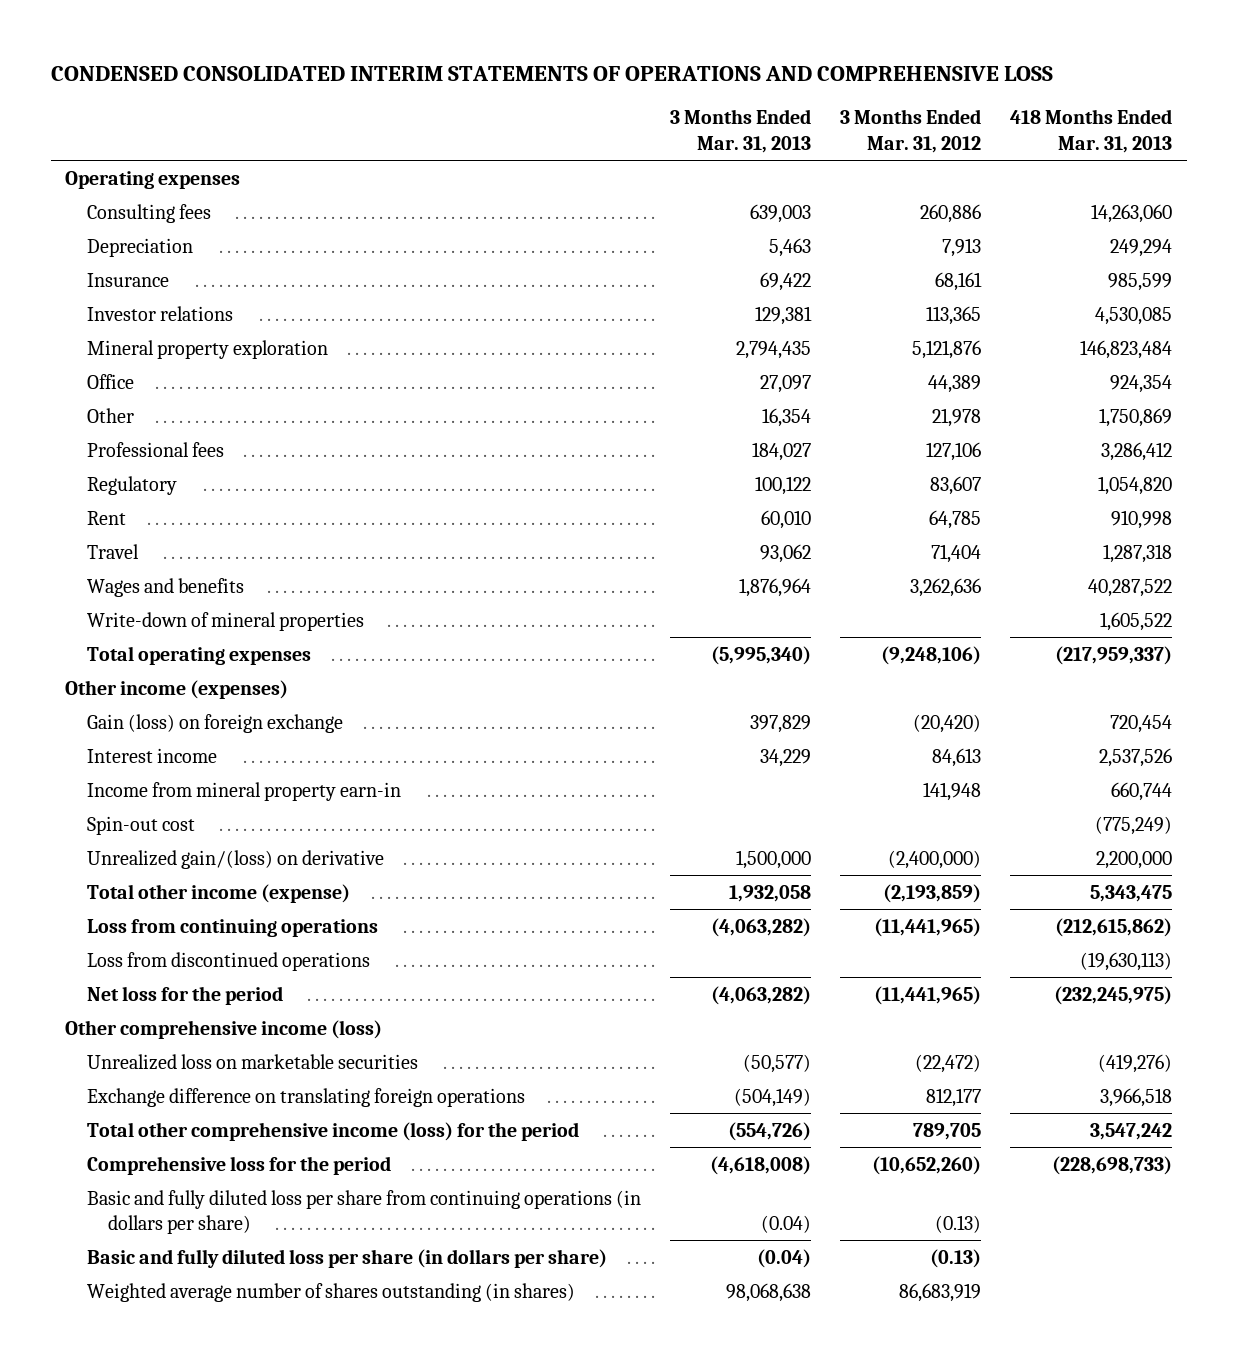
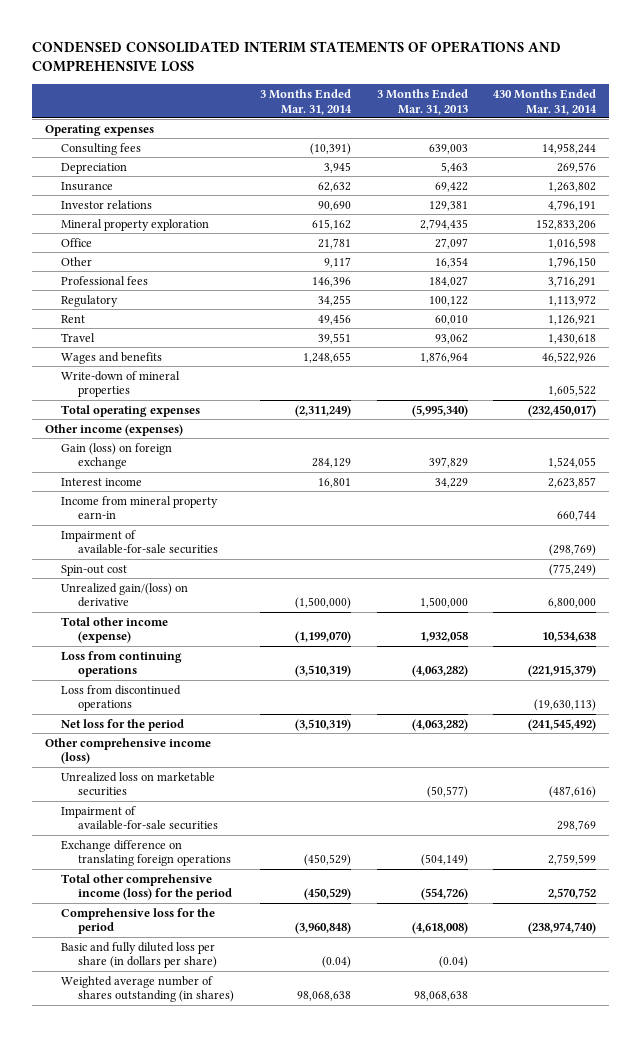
- | 3 Months Ended Mar. 31, 2013 | 3 Months Ended Mar. 31, 2012 | 418 Months Ended Mar. 31, 2013
+ | 3 Months Ended Mar. 31, 2014 | 3 Months Ended Mar. 31, 2013 | 430 Months Ended Mar. 31, 2014
+ Impairment of available-for-sale securities | | | (298,769)
+ Impairment of available-for-sale securities | | | 298,769
- Basic and fully diluted loss per share from continuing operations (in dollars per share) | (0.04) | (0.13) |

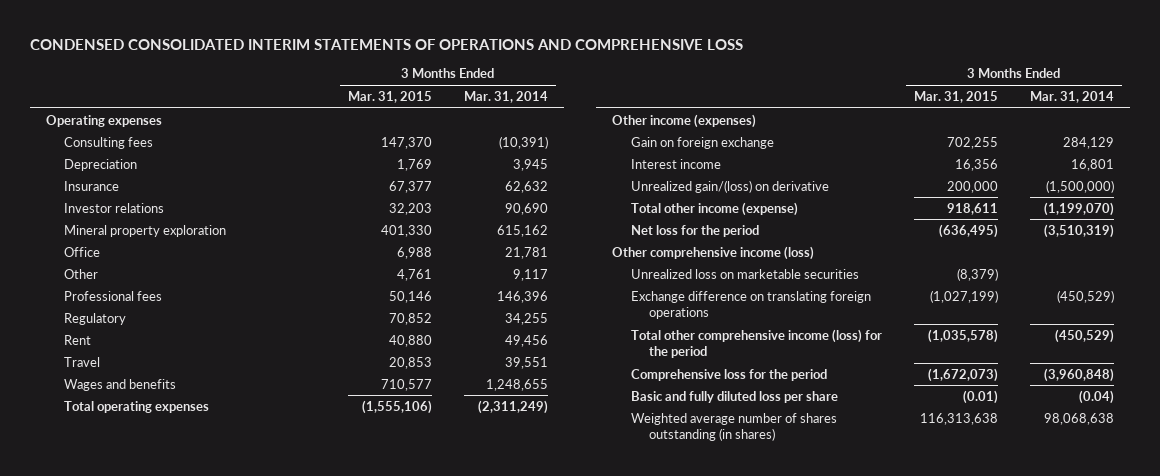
- | 3 Months Ended Mar. 31, 2014 | 3 Months Ended Mar. 31, 2013 | 430 Months Ended Mar. 31, 2014
+ | 3 Months Ended Mar. 31, 2015 | 3 Months Ended Mar. 31, 2014
- Write-down of mineral properties | | | 1,605,522
- Gain (loss) on foreign exchange | 284,129 | 397,829 | 1,524,055
+ Gain on foreign exchange | 702,255 | 284,129
- Income from mineral property earn-in | | | 660,744
- Impairment of available-for-sale securities | | | (298,769)
- Spin-out cost | | | (775,249)
- Loss from continuing operations | (3,510,319) | (4,063,282) | (221,915,379)
- Loss from discontinued operations | | | (19,630,113)
- Impairment of available-for-sale securities | | | 298,769
- Basic and fully diluted loss per share (in dollars per share) | (0.04) | (0.04) |
+ Basic and fully diluted loss per share | (0.01) | (0.04)

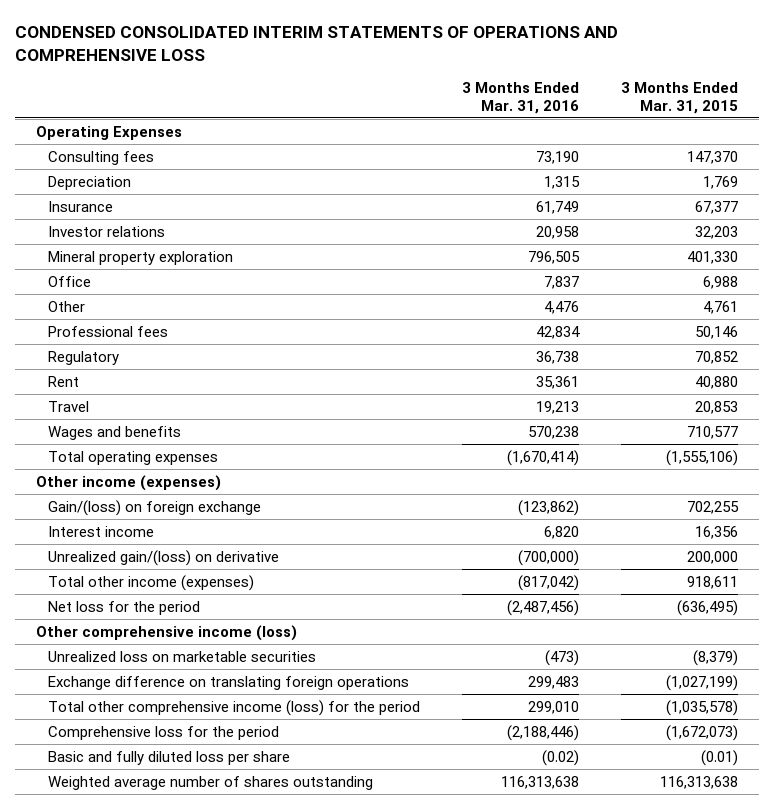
- | 3 Months Ended Mar. 31, 2015 | 3 Months Ended Mar. 31, 2014
+ | 3 Months Ended Mar. 31, 2016 | 3 Months Ended Mar. 31, 2015
- Operating expenses
+ Operating Expenses
- Gain on foreign exchange | 702,255 | 284,129
+ Gain/(loss) on foreign exchange | (123,862) | 702,255
- Total other income (expense) | 918,611 | (1,199,070)
+ Total other income (expenses) | (817,042) | 918,611
- Weighted average number of shares outstanding (in shares) | 116,313,638 | 98,068,638
+ Weighted average number of shares outstanding | 116,313,638 | 116,313,638

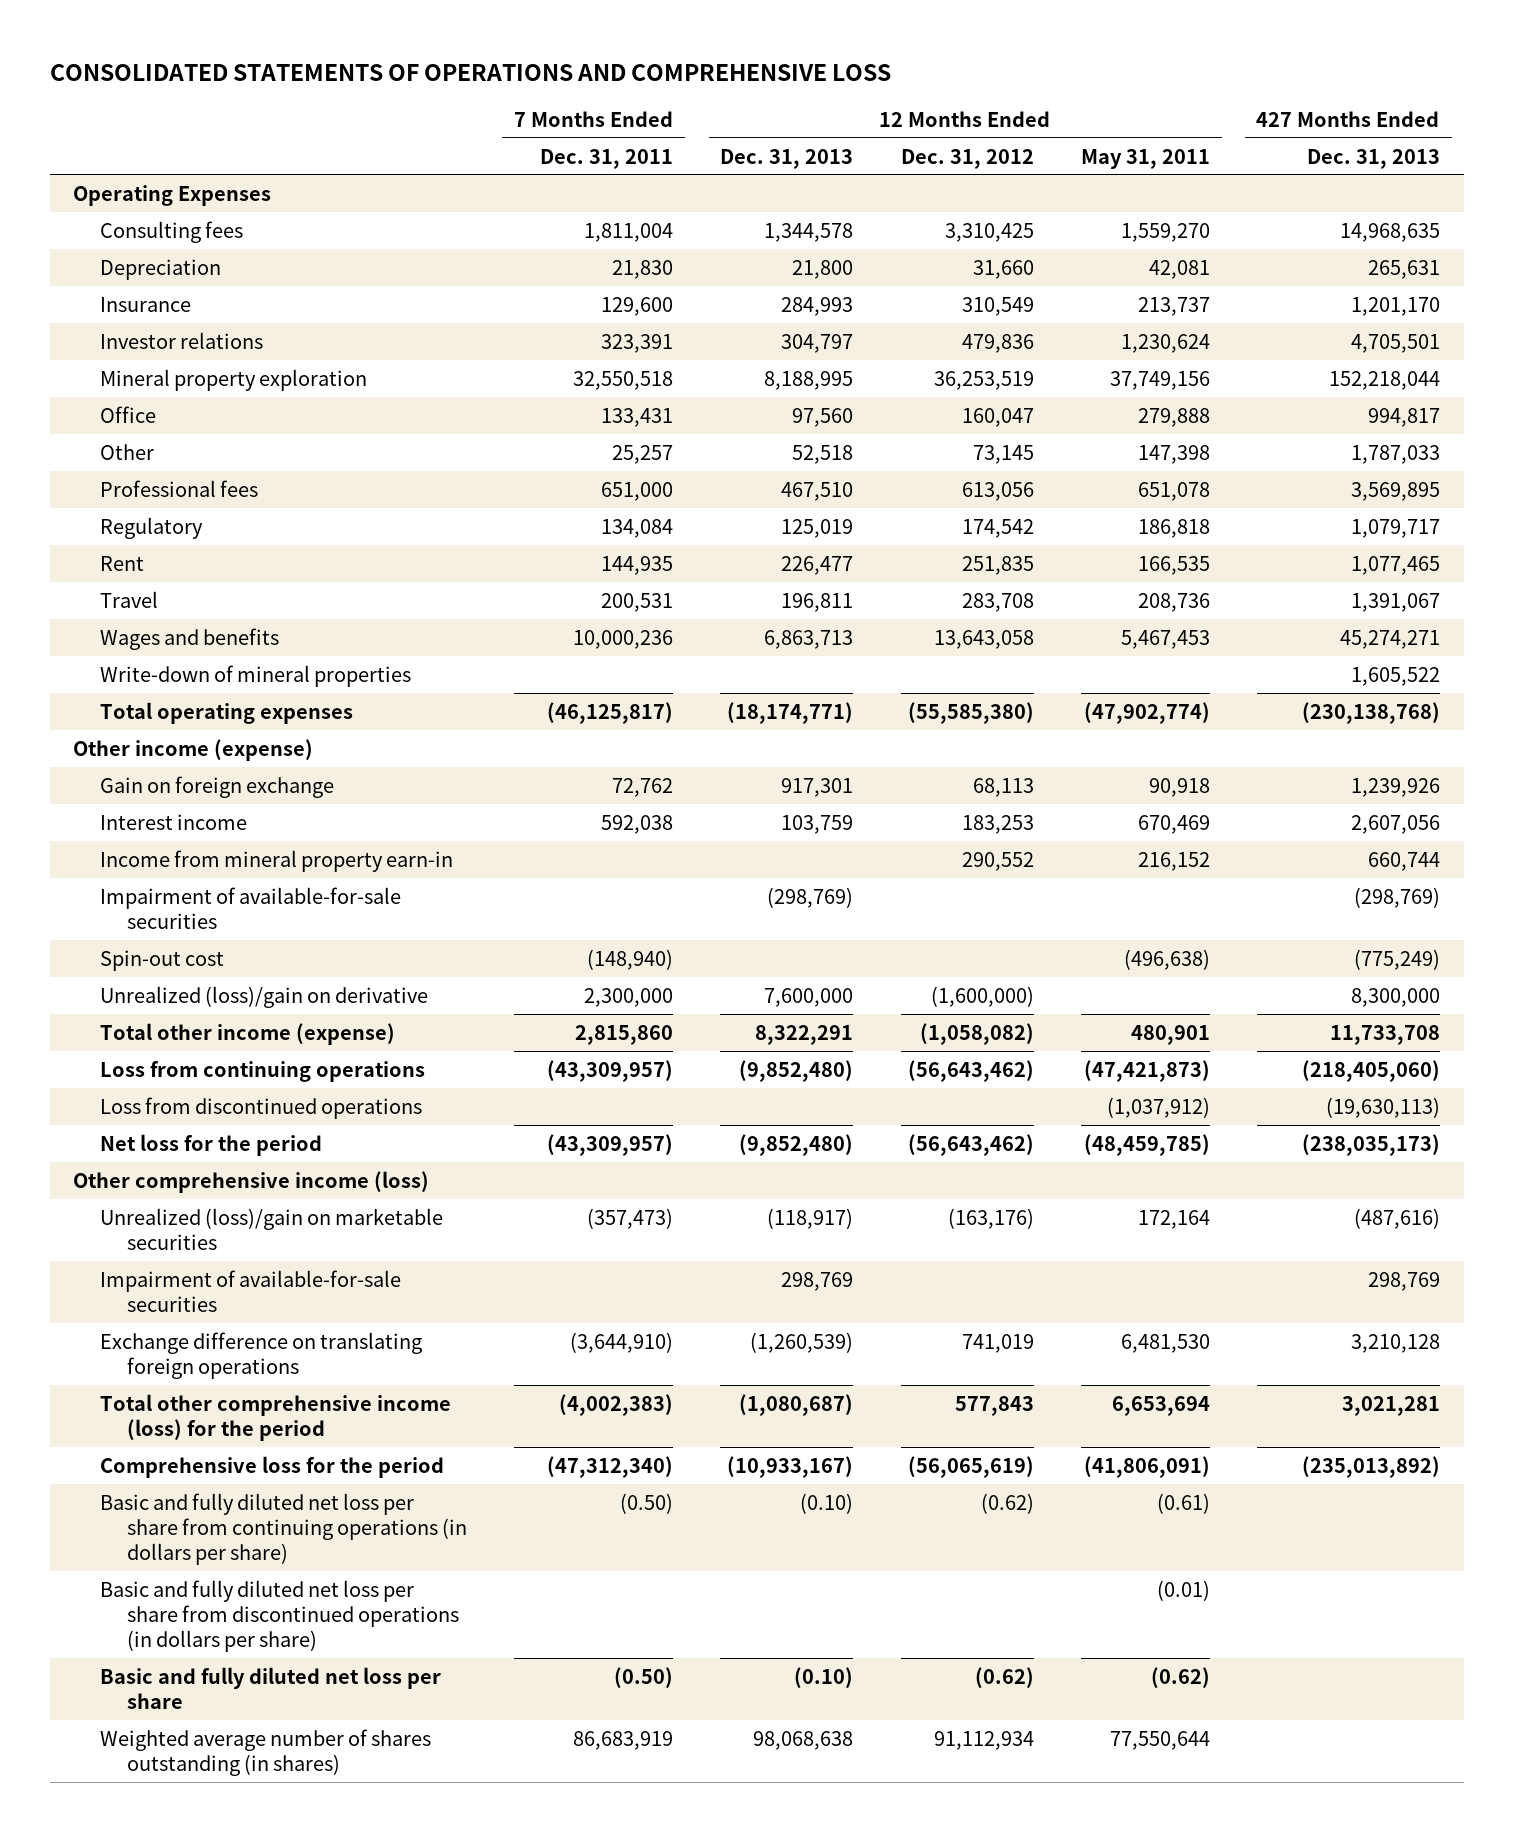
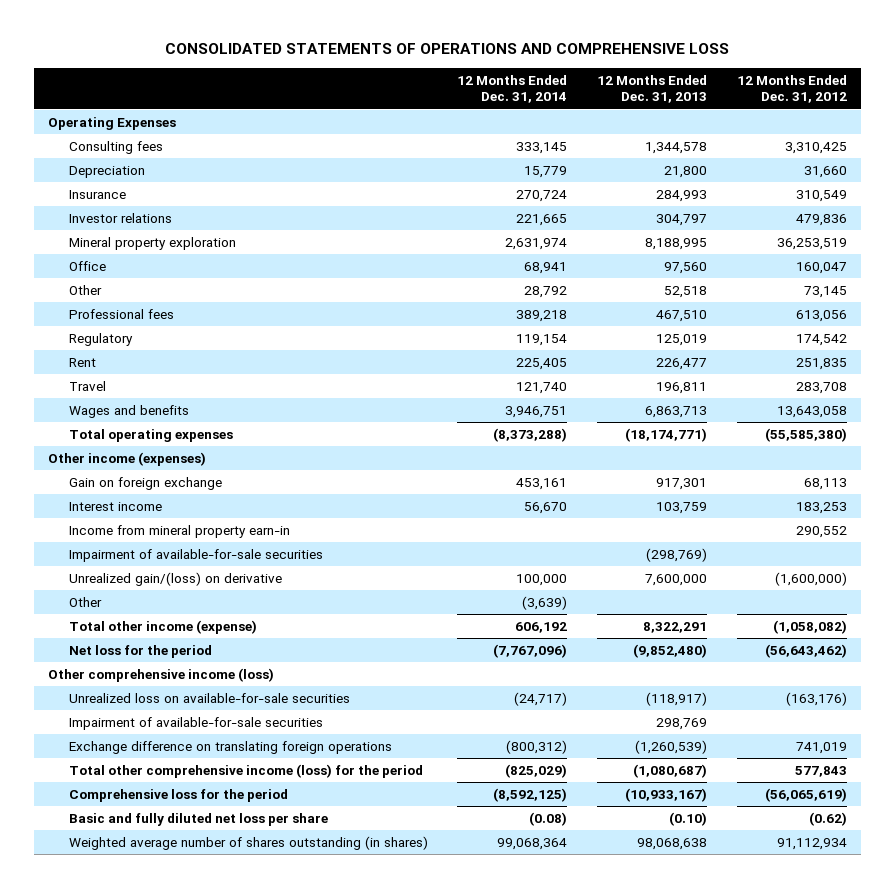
- | 7 Months Ended Dec. 31, 2011 | 12 Months Ended Dec. 31, 2013 | 12 Months Ended Dec. 31, 2012 | 12 Months Ended May 31, 2011 | 427 Months Ended Dec. 31, 2013
+ | 12 Months Ended Dec. 31, 2014 | 12 Months Ended Dec. 31, 2013 | 12 Months Ended Dec. 31, 2012
- Write-down of mineral properties | | | | | 1,605,522
- Other income (expense)
+ Other income (expenses)
- Spin-out cost | (148,940) | | | (496,638) | (775,249)
- Unrealized (loss)/gain on derivative | 2,300,000 | 7,600,000 | (1,600,000) | | 8,300,000
+ Unrealized gain/(loss) on derivative | 100,000 | 7,600,000 | (1,600,000)
+ Other | (3,639) | |
- Loss from continuing operations | (43,309,957) | (9,852,480) | (56,643,462) | (47,421,873) | (218,405,060)
- Loss from discontinued operations | | | | (1,037,912) | (19,630,113)
- Unrealized (loss)/gain on marketable securities | (357,473) | (118,917) | (163,176) | 172,164 | (487,616)
+ Unrealized loss on available-for-sale securities | (24,717) | (118,917) | (163,176)
- Basic and fully diluted net loss per share from continuing operations (in dollars per share) | (0.50) | (0.10) | (0.62) | (0.61) |
- Basic and fully diluted net loss per share from discontinued operations (in dollars per share) | | | | (0.01) |

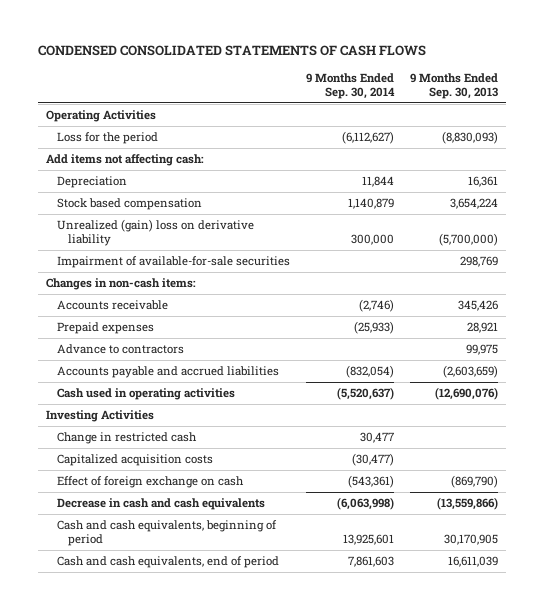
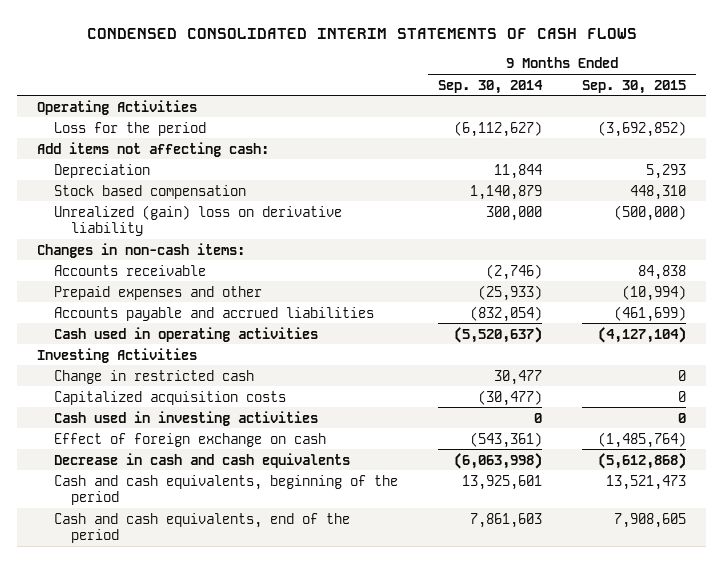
- CONDENSED CONSOLIDATED STATEMENTS OF CASH FLOWS
+ CONDENSED CONSOLIDATED INTERIM STATEMENTS OF CASH FLOWS
- | 9 Months Ended Sep. 30, 2014 | 9 Months Ended Sep. 30, 2013
+ | 9 Months Ended Sep. 30, 2014 | 9 Months Ended Sep. 30, 2015
- Impairment of available-for-sale securities | | 298,769
- Prepaid expenses | (25,933) | 28,921
- Advance to contractors | | 99,975
+ Prepaid expenses and other | (25,933) | (10,994)
+ Cash used in investing activities | 0 | 0
- Cash and cash equivalents, beginning of period | 13,925,601 | 30,170,905
- Cash and cash equivalents, end of period | 7,861,603 | 16,611,039
+ Cash and cash equivalents, beginning of the period | 13,925,601 | 13,521,473
+ Cash and cash equivalents, end of the period | 7,861,603 | 7,908,605

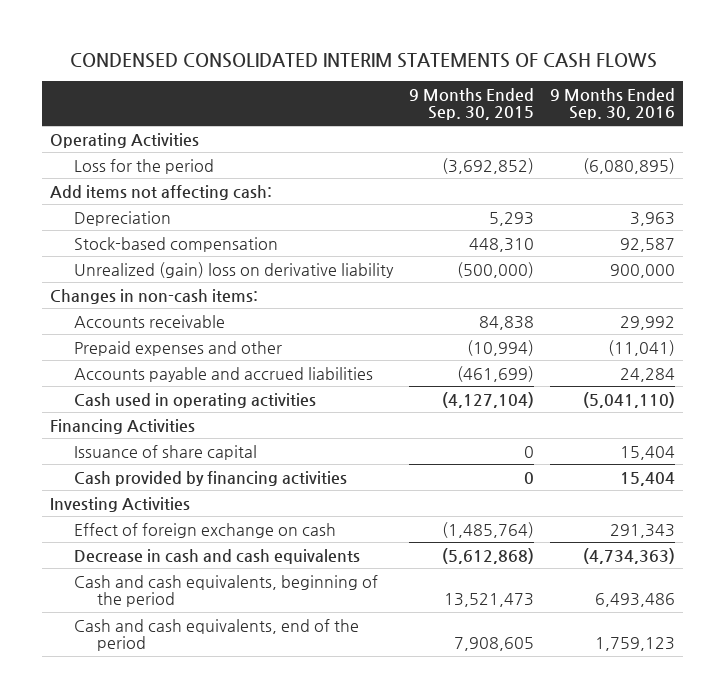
- | 9 Months Ended Sep. 30, 2014 | 9 Months Ended Sep. 30, 2015
+ | 9 Months Ended Sep. 30, 2015 | 9 Months Ended Sep. 30, 2016
- Stock based compensation | 1,140,879 | 448,310
+ Stock-based compensation | 448,310 | 92,587
+ Financing Activities
+ Issuance of share capital | 0 | 15,404
+ Cash provided by financing activities | 0 | 15,404
- Change in restricted cash | 30,477 | 0
- Capitalized acquisition costs | (30,477) | 0
- Cash used in investing activities | 0 | 0

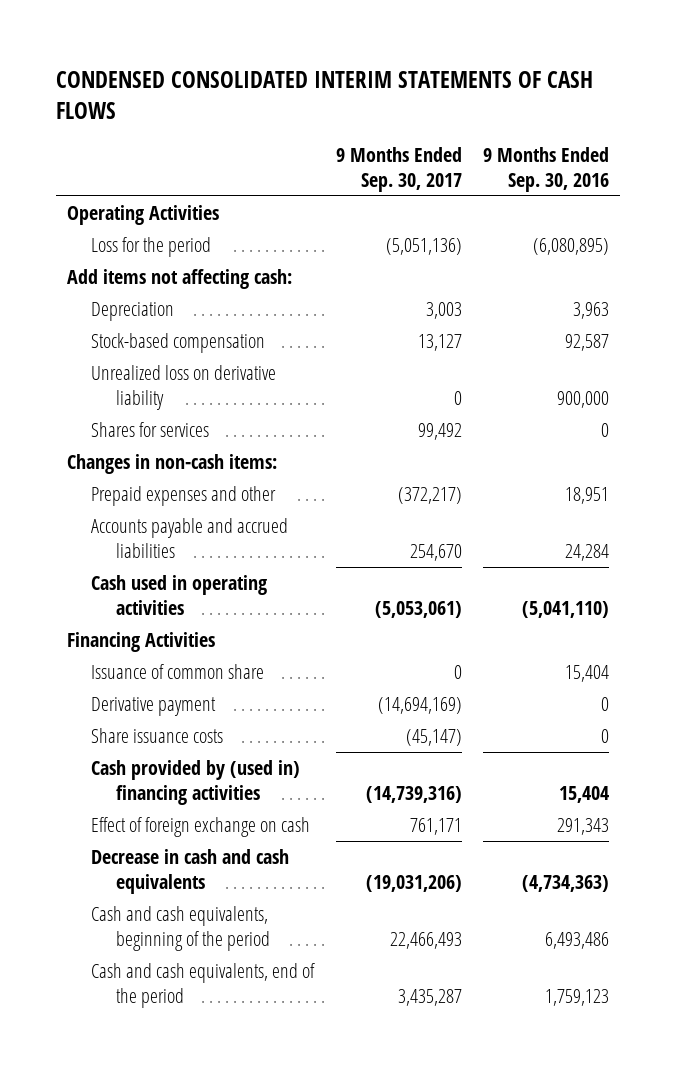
- | 9 Months Ended Sep. 30, 2015 | 9 Months Ended Sep. 30, 2016
+ | 9 Months Ended Sep. 30, 2017 | 9 Months Ended Sep. 30, 2016
- Unrealized (gain) loss on derivative liability | (500,000) | 900,000
+ Unrealized loss on derivative liability | 0 | 900,000
+ Shares for services | 99,492 | 0
- Accounts receivable | 84,838 | 29,992
- Prepaid expenses and other | (10,994) | (11,041)
+ Prepaid expenses and other | (372,217) | 18,951
- Issuance of share capital | 0 | 15,404
- Cash provided by financing activities | 0 | 15,404
- Investing Activities
+ Issuance of common share | 0 | 15,404
+ Derivative payment | (14,694,169) | 0
+ Share issuance costs | (45,147) | 0
+ Cash provided by (used in) financing activities | (14,739,316) | 15,404

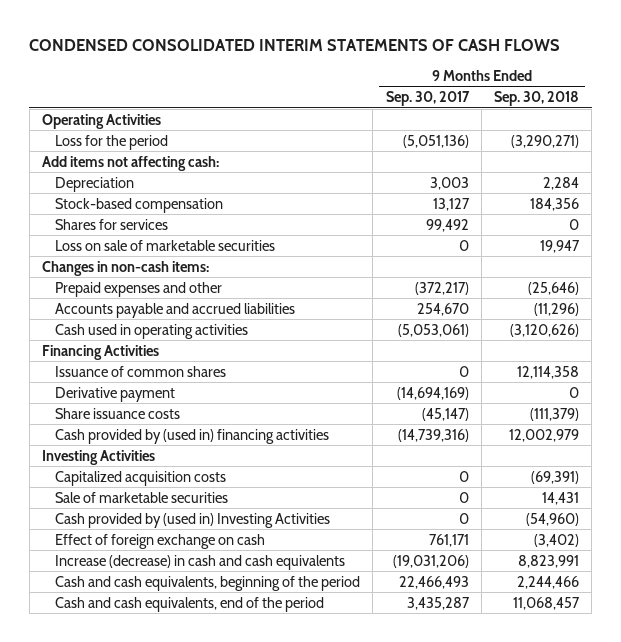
- | 9 Months Ended Sep. 30, 2017 | 9 Months Ended Sep. 30, 2016
+ | 9 Months Ended Sep. 30, 2017 | 9 Months Ended Sep. 30, 2018
- Unrealized loss on derivative liability | 0 | 900,000
+ Loss on sale of marketable securities | 0 | 19,947
- Issuance of common share | 0 | 15,404
+ Issuance of common shares | 0 | 12,114,358
+ Investing Activities
+ Capitalized acquisition costs | 0 | (69,391)
+ Sale of marketable securities | 0 | 14,431
+ Cash provided by (used in) Investing Activities | 0 | (54,960)
- Decrease in cash and cash equivalents | (19,031,206) | (4,734,363)
+ Increase (decrease) in cash and cash equivalents | (19,031,206) | 8,823,991

